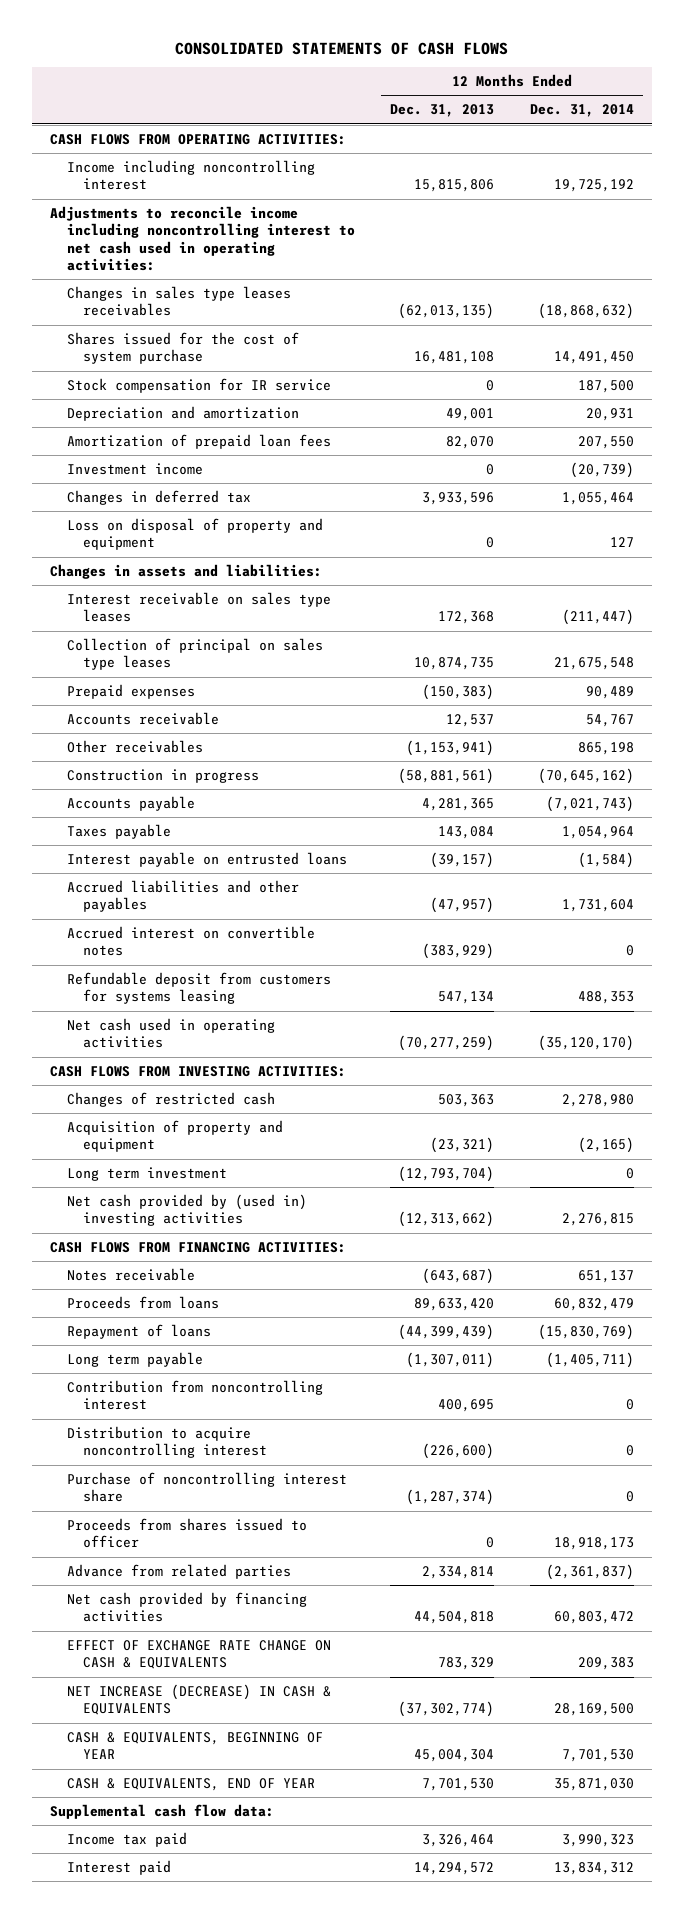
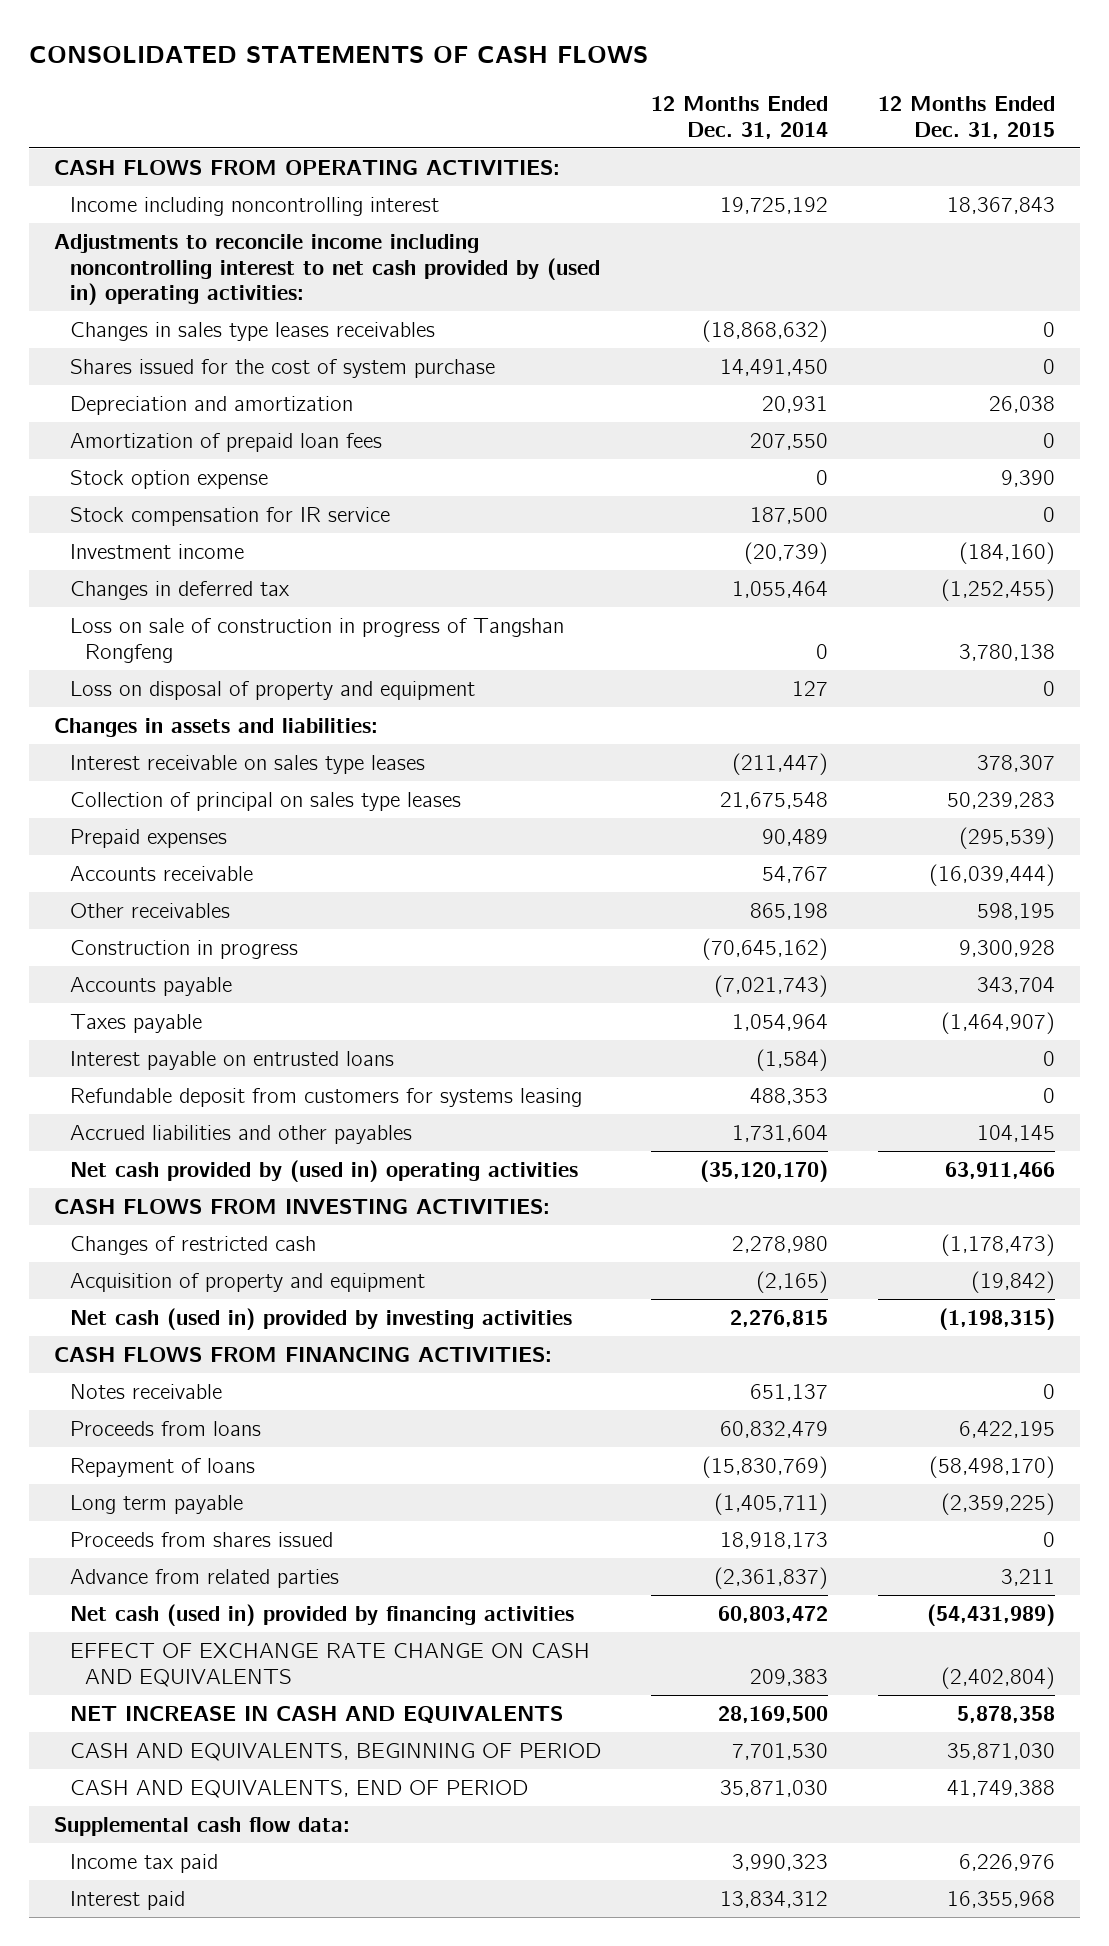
- | 12 Months Ended Dec. 31, 2013 | 12 Months Ended Dec. 31, 2014
+ | 12 Months Ended Dec. 31, 2014 | 12 Months Ended Dec. 31, 2015
- Adjustments to reconcile income including noncontrolling interest to net cash used in operating activities:
+ Adjustments to reconcile income including noncontrolling interest to net cash provided by (used in) operating activities:
+ Stock option expense | 0 | 9,390
moved down: Stock compensation for IR service | 187,500 | 0
+ Loss on sale of construction in progress of Tangshan Rongfeng | 0 | 3,780,138
- Accrued interest on convertible notes | (383,929) | 0
- Net cash used in operating activities | (70,277,259) | (35,120,170)
moved down: Accrued liabilities and other payables | 1,731,604 | 104,145
+ Net cash provided by (used in) operating activities | (35,120,170) | 63,911,466
- Long term investment | (12,793,704) | 0
- Net cash provided by (used in) investing activities | (12,313,662) | 2,276,815
+ Net cash (used in) provided by investing activities | 2,276,815 | (1,198,315)
- Contribution from noncontrolling interest | 400,695 | 0
- Distribution to acquire noncontrolling interest | (226,600) | 0
- Purchase of noncontrolling interest share | (1,287,374) | 0
- Proceeds from shares issued to officer | 0 | 18,918,173
+ Proceeds from shares issued | 18,918,173 | 0
- Net cash provided by financing activities | 44,504,818 | 60,803,472
- EFFECT OF EXCHANGE RATE CHANGE ON CASH & EQUIVALENTS | 783,329 | 209,383
- NET INCREASE (DECREASE) IN CASH & EQUIVALENTS | (37,302,774) | 28,169,500
- CASH & EQUIVALENTS, BEGINNING OF YEAR | 45,004,304 | 7,701,530
- CASH & EQUIVALENTS, END OF YEAR | 7,701,530 | 35,871,030
+ Net cash (used in) provided by financing activities | 60,803,472 | (54,431,989)
+ EFFECT OF EXCHANGE RATE CHANGE ON CASH AND EQUIVALENTS | 209,383 | (2,402,804)
+ NET INCREASE IN CASH AND EQUIVALENTS | 28,169,500 | 5,878,358
+ CASH AND EQUIVALENTS, BEGINNING OF PERIOD | 7,701,530 | 35,871,030
+ CASH AND EQUIVALENTS, END OF PERIOD | 35,871,030 | 41,749,388

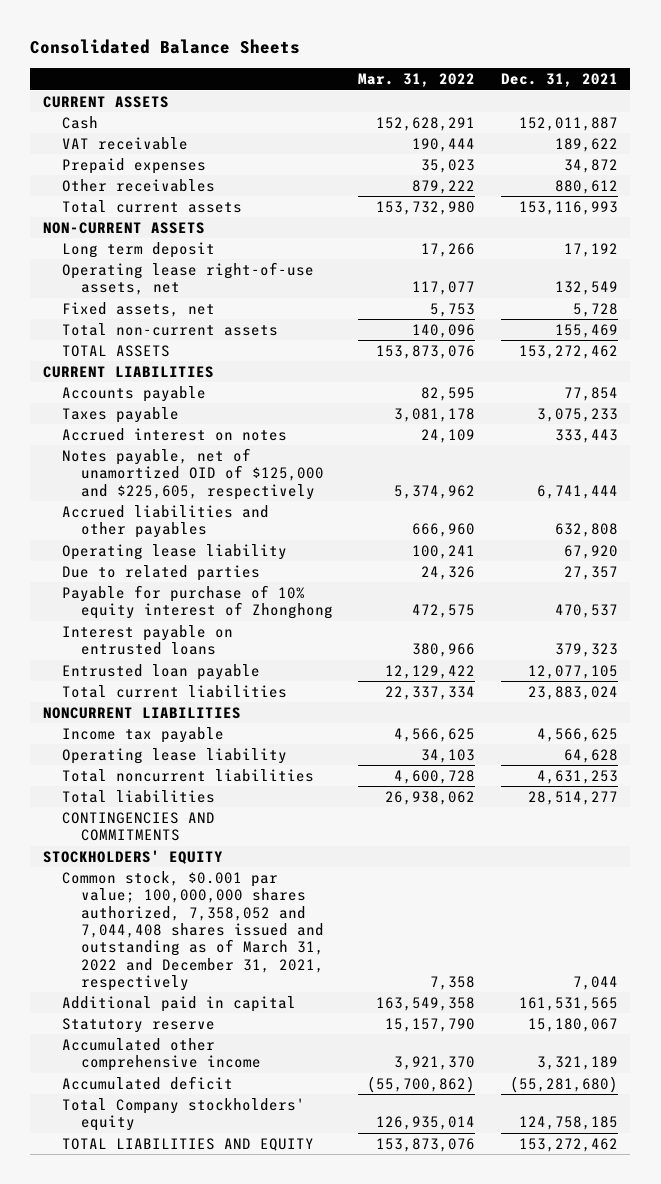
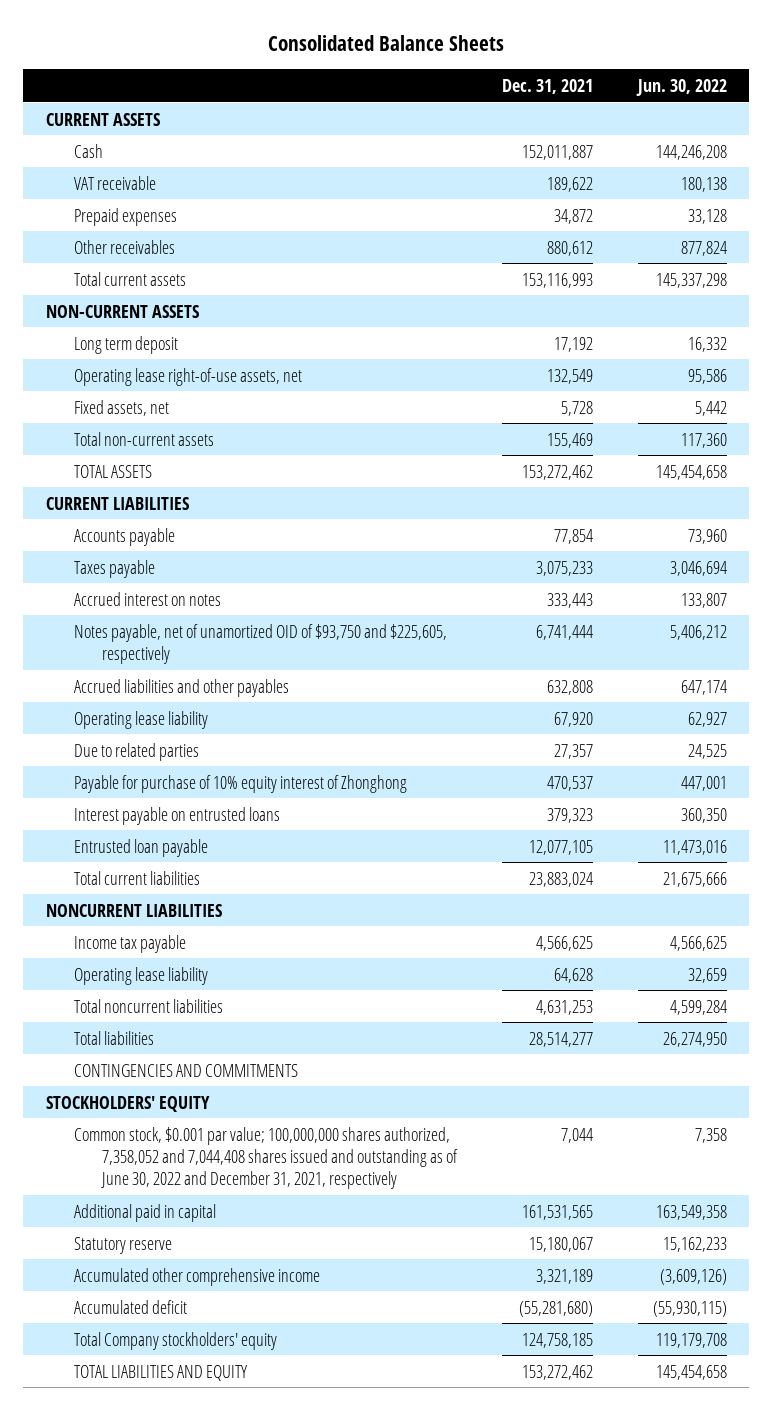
- | Mar. 31, 2022 | Dec. 31, 2021
+ | Dec. 31, 2021 | Jun. 30, 2022
- Notes payable, net of unamortized OID of $125,000 and $225,605, respectively | 5,374,962 | 6,741,444
+ Notes payable, net of unamortized OID of $93,750 and $225,605, respectively | 6,741,444 | 5,406,212
- Common stock, $0.001 par value; 100,000,000 shares authorized, 7,358,052 and 7,044,408 shares issued and outstanding as of March 31, 2022 and December 31, 2021, respectively | 7,358 | 7,044
+ Common stock, $0.001 par value; 100,000,000 shares authorized, 7,358,052 and 7,044,408 shares issued and outstanding as of June 30, 2022 and December 31, 2021, respectively | 7,044 | 7,358

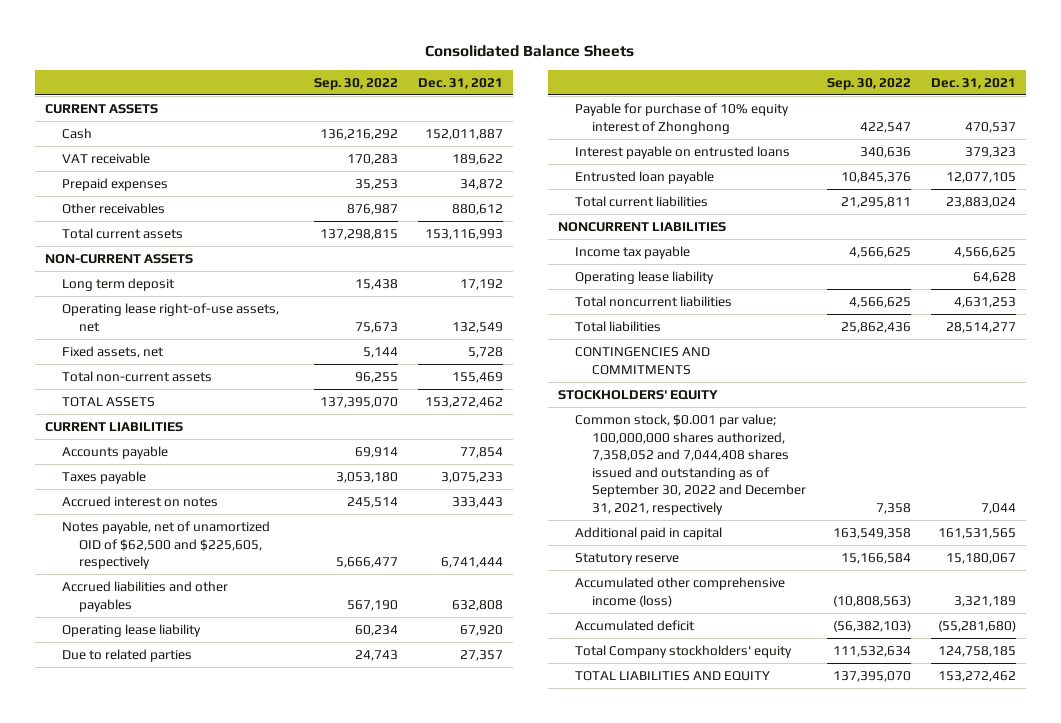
- | Dec. 31, 2021 | Jun. 30, 2022
+ | Sep. 30, 2022 | Dec. 31, 2021
- Notes payable, net of unamortized OID of $93,750 and $225,605, respectively | 6,741,444 | 5,406,212
+ Notes payable, net of unamortized OID of $62,500 and $225,605, respectively | 5,666,477 | 6,741,444
- Common stock, $0.001 par value; 100,000,000 shares authorized, 7,358,052 and 7,044,408 shares issued and outstanding as of June 30, 2022 and December 31, 2021, respectively | 7,044 | 7,358
+ Common stock, $0.001 par value; 100,000,000 shares authorized, 7,358,052 and 7,044,408 shares issued and outstanding as of September 30, 2022 and December 31, 2021, respectively | 7,358 | 7,044
- Accumulated other comprehensive income | 3,321,189 | (3,609,126)
+ Accumulated other comprehensive income (loss) | (10,808,563) | 3,321,189

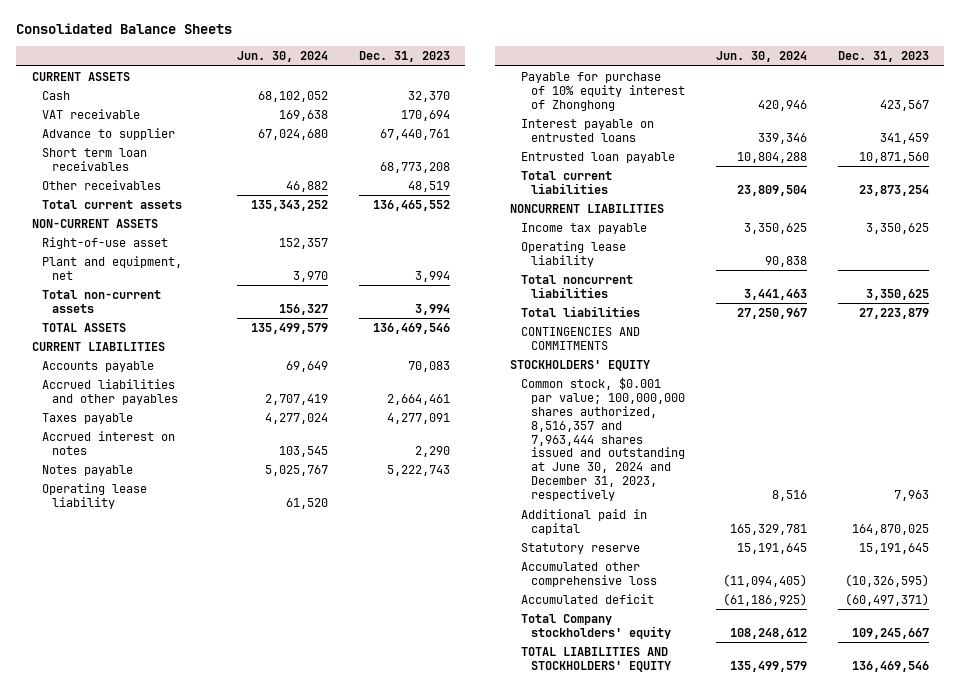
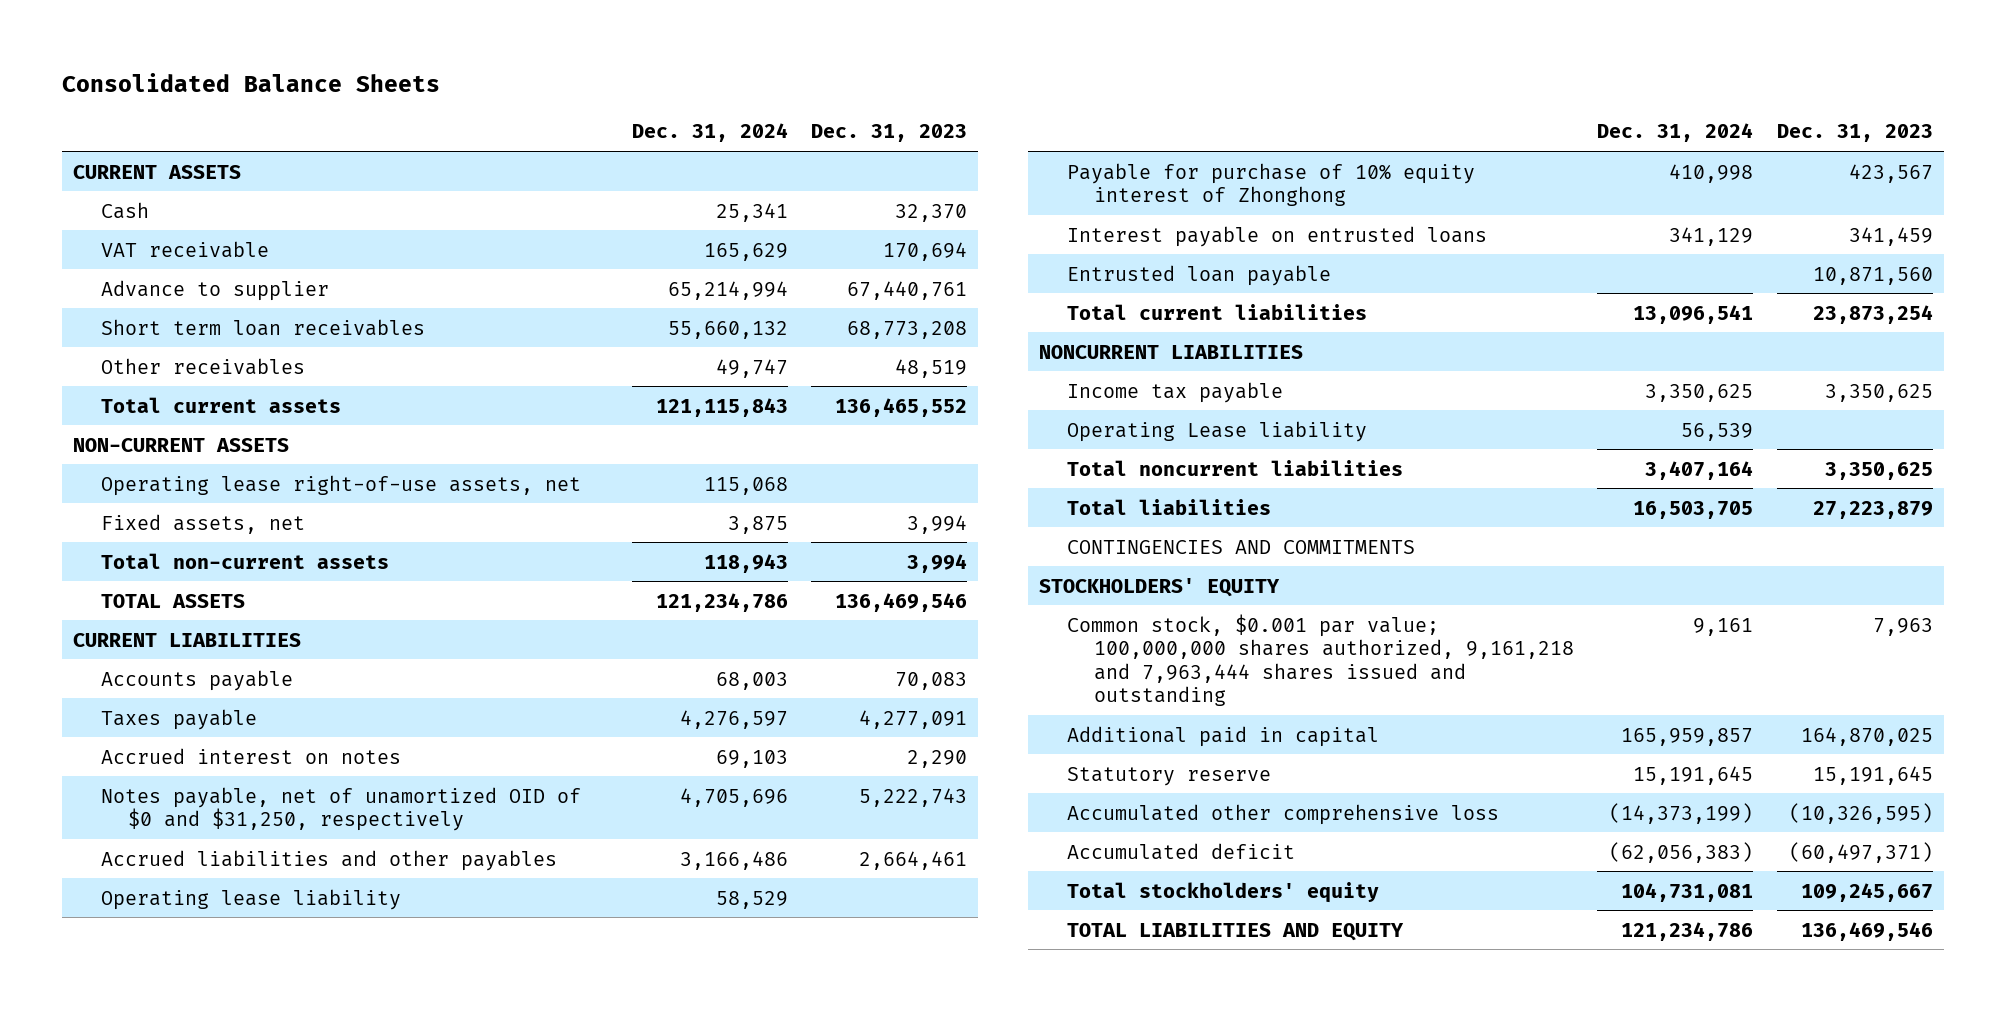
- | Jun. 30, 2024 | Dec. 31, 2023
+ | Dec. 31, 2024 | Dec. 31, 2023
- Right-of-use asset | 152,357 |
- Plant and equipment, net | 3,970 | 3,994
+ Operating lease right-of-use assets, net | 115,068 |
+ Fixed assets, net | 3,875 | 3,994
- Notes payable | 5,025,767 | 5,222,743
+ Notes payable, net of unamortized OID of $0 and $31,250, respectively | 4,705,696 | 5,222,743
moved down: Accrued liabilities and other payables | 3,166,486 | 2,664,461
- Operating lease liability | 90,838 |
+ Operating Lease liability | 56,539 |
- Common stock, $0.001 par value; 100,000,000 shares authorized, 8,516,357 and 7,963,444 shares issued and outstanding at June 30, 2024 and December 31, 2023, respectively | 8,516 | 7,963
+ Common stock, $0.001 par value; 100,000,000 shares authorized, 9,161,218 and 7,963,444 shares issued and outstanding | 9,161 | 7,963
- Total Company stockholders' equity | 108,248,612 | 109,245,667
- TOTAL LIABILITIES AND STOCKHOLDERS' EQUITY | 135,499,579 | 136,469,546
+ Total stockholders' equity | 104,731,081 | 109,245,667
+ TOTAL LIABILITIES AND EQUITY | 121,234,786 | 136,469,546

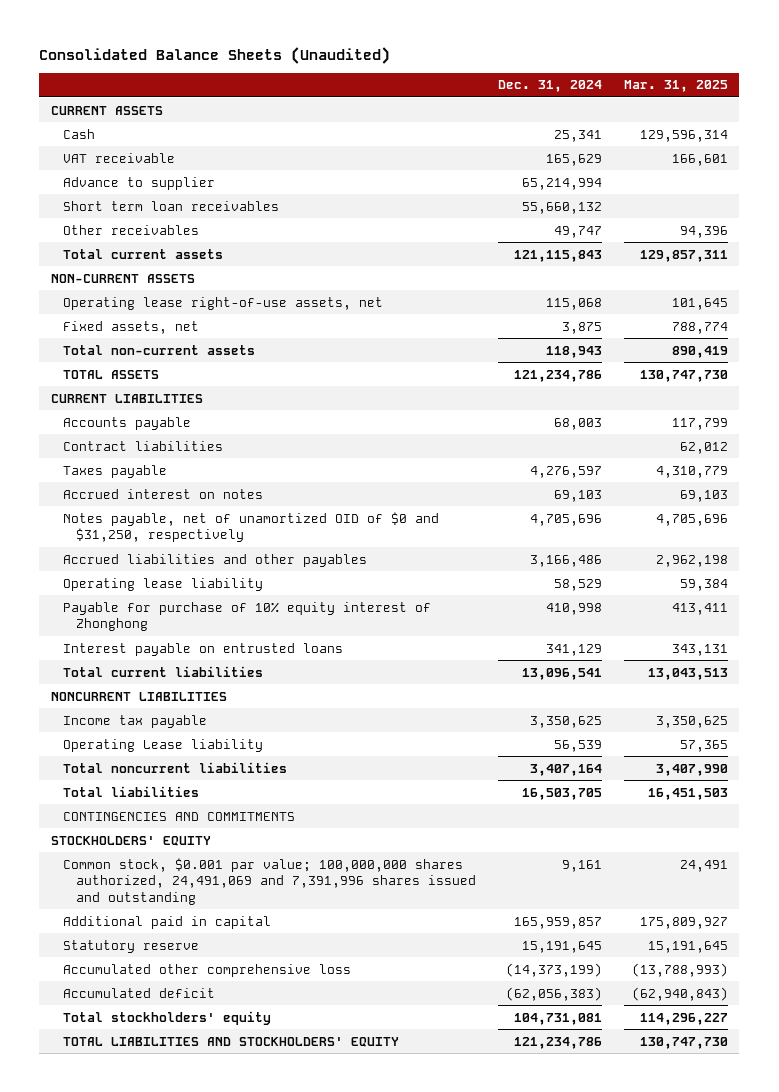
- Consolidated Balance Sheets
+ Consolidated Balance Sheets (Unaudited)
- | Dec. 31, 2024 | Dec. 31, 2023
+ | Dec. 31, 2024 | Mar. 31, 2025
+ Contract liabilities | | 62,012
- Entrusted loan payable | | 10,871,560
- Common stock, $0.001 par value; 100,000,000 shares authorized, 9,161,218 and 7,963,444 shares issued and outstanding | 9,161 | 7,963
+ Common stock, $0.001 par value; 100,000,000 shares authorized, 24,491,069 and 7,391,996 shares issued and outstanding | 9,161 | 24,491
- TOTAL LIABILITIES AND EQUITY | 121,234,786 | 136,469,546
+ TOTAL LIABILITIES AND STOCKHOLDERS' EQUITY | 121,234,786 | 130,747,730

